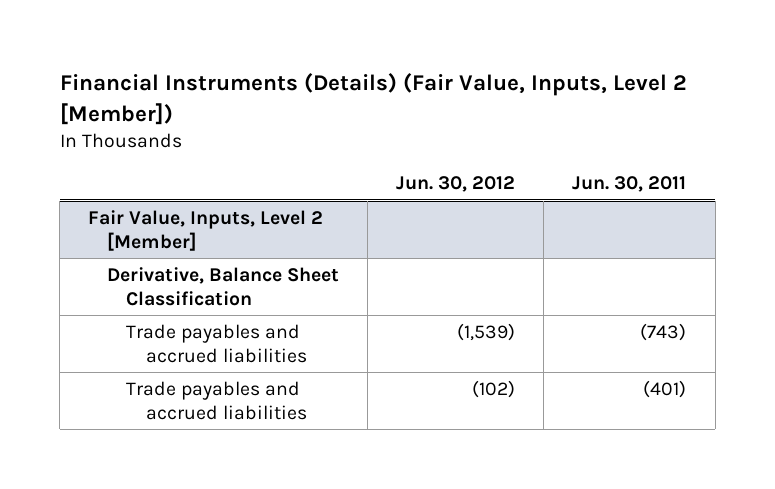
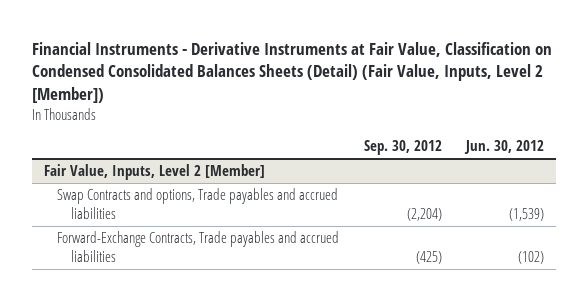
- Financial Instruments (Details) (Fair Value, Inputs, Level 2 [Member])
+ Financial Instruments - Derivative Instruments at Fair Value, Classification on Condensed Consolidated Balances Sheets (Detail) (Fair Value, Inputs, Level 2 [Member])
- | Jun. 30, 2012 | Jun. 30, 2011
+ | Sep. 30, 2012 | Jun. 30, 2012
@ Fair Value, Inputs, Level 2 [Member]
- Derivative, Balance Sheet Classification
- Trade payables and accrued liabilities | (1,539) | (743)
- Trade payables and accrued liabilities | (102) | (401)
+ Swap Contracts and options, Trade payables and accrued liabilities | (2,204) | (1,539)
+ Forward-Exchange Contracts, Trade payables and accrued liabilities | (425) | (102)

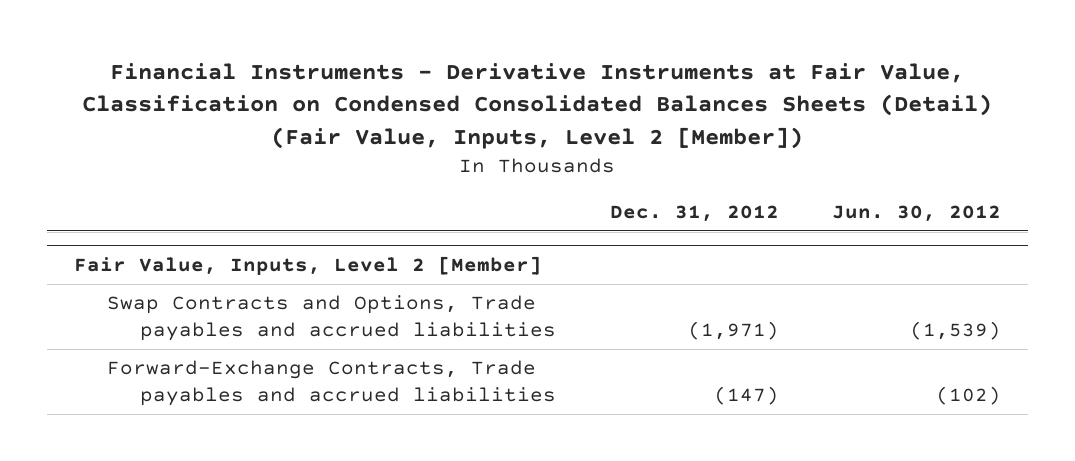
- | Sep. 30, 2012 | Jun. 30, 2012
+ | Dec. 31, 2012 | Jun. 30, 2012
@ Fair Value, Inputs, Level 2 [Member]
- Swap Contracts and options, Trade payables and accrued liabilities | (2,204) | (1,539)
+ Swap Contracts and Options, Trade payables and accrued liabilities | (1,971) | (1,539)

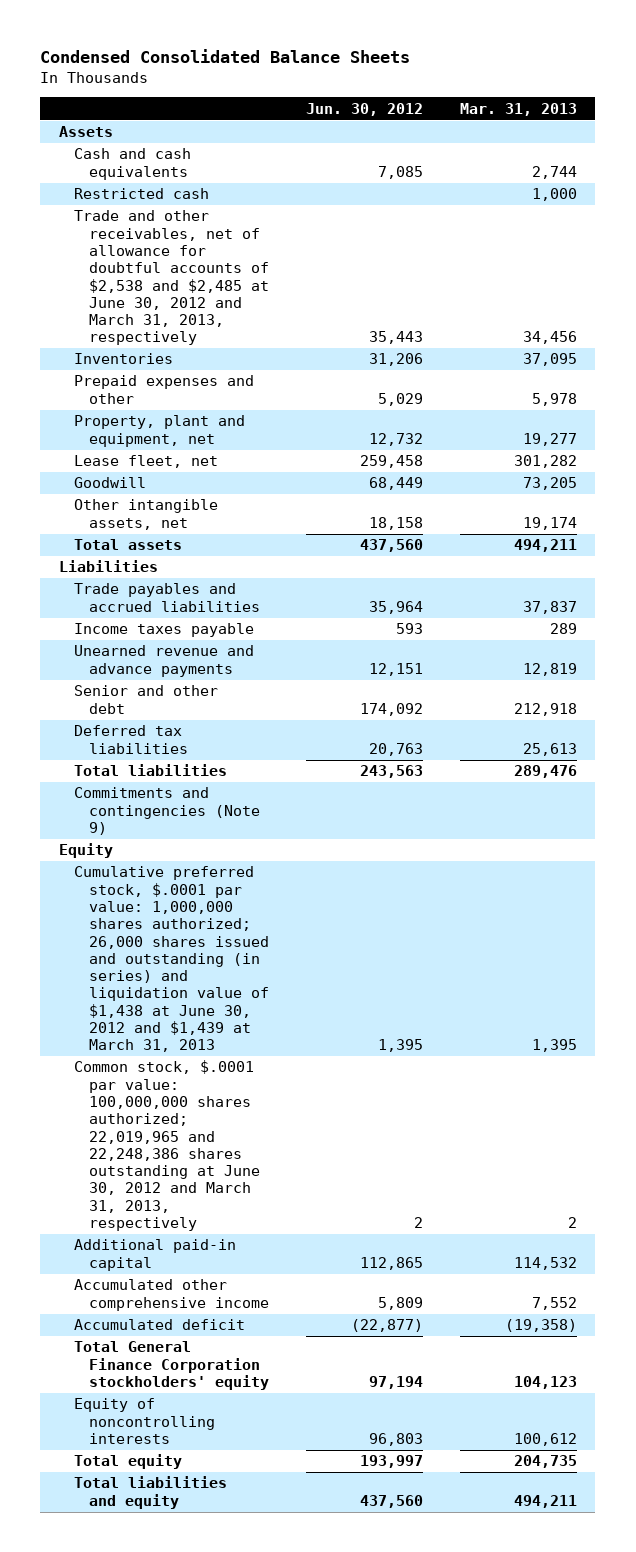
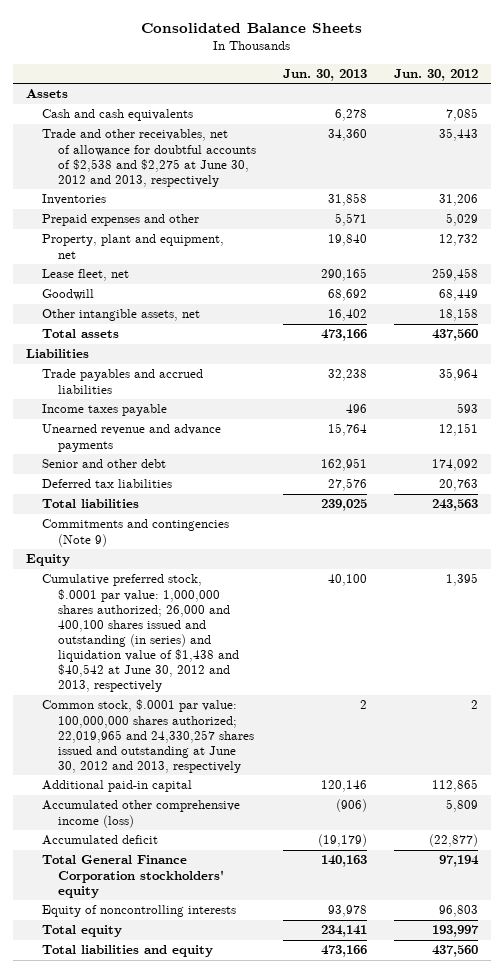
- Condensed Consolidated Balance Sheets
+ Consolidated Balance Sheets
- | Jun. 30, 2012 | Mar. 31, 2013
+ | Jun. 30, 2013 | Jun. 30, 2012
- Restricted cash | | 1,000
- Trade and other receivables, net of allowance for doubtful accounts of $2,538 and $2,485 at June 30, 2012 and March 31, 2013, respectively | 35,443 | 34,456
+ Trade and other receivables, net of allowance for doubtful accounts of $2,538 and $2,275 at June 30, 2012 and 2013, respectively | 34,360 | 35,443
- Cumulative preferred stock, $.0001 par value: 1,000,000 shares authorized; 26,000 shares issued and outstanding (in series) and liquidation value of $1,438 at June 30, 2012 and $1,439 at March 31, 2013 | 1,395 | 1,395
- Common stock, $.0001 par value: 100,000,000 shares authorized; 22,019,965 and 22,248,386 shares outstanding at June 30, 2012 and March 31, 2013, respectively | 2 | 2
+ Cumulative preferred stock, $.0001 par value: 1,000,000 shares authorized; 26,000 and 400,100 shares issued and outstanding (in series) and liquidation value of $1,438 and $40,542 at June 30, 2012 and 2013, respectively | 40,100 | 1,395
+ Common stock, $.0001 par value: 100,000,000 shares authorized; 22,019,965 and 24,330,257 shares issued and outstanding at June 30, 2012 and 2013, respectively | 2 | 2
- Accumulated other comprehensive income | 5,809 | 7,552
+ Accumulated other comprehensive income (loss) | (906) | 5,809

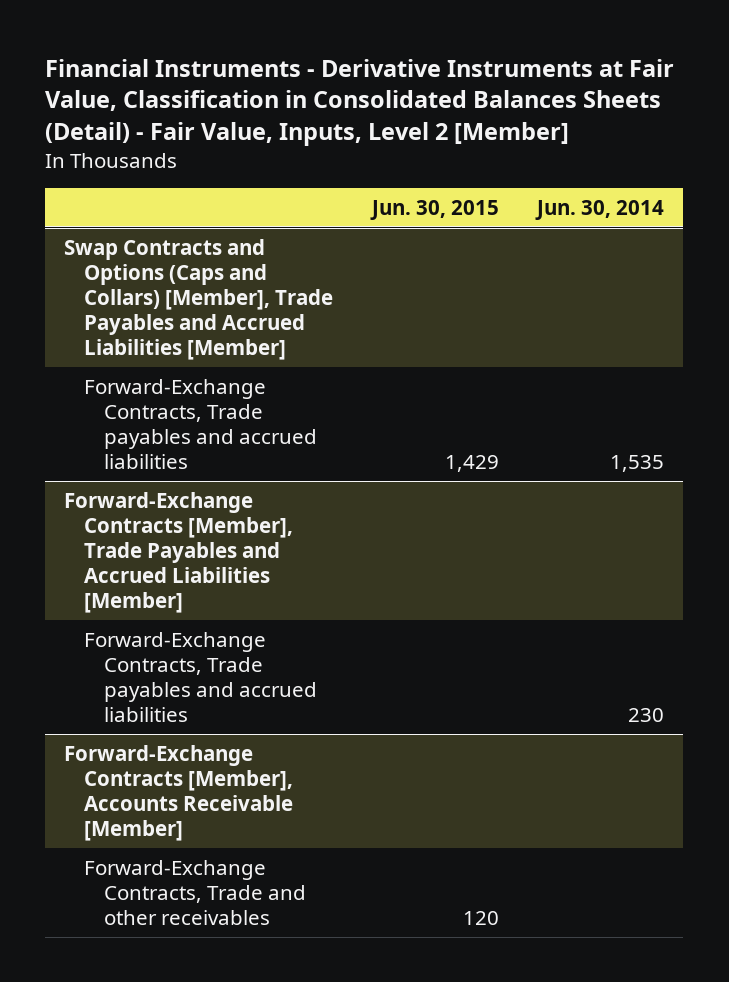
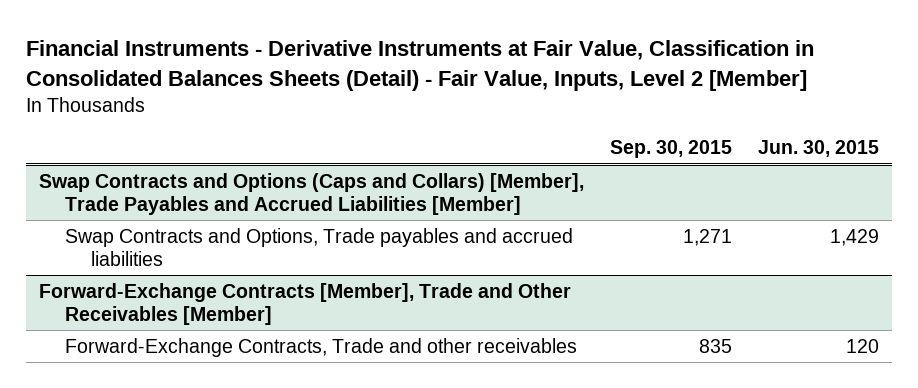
- | Jun. 30, 2015 | Jun. 30, 2014
+ | Sep. 30, 2015 | Jun. 30, 2015
@ Swap Contracts and Options (Caps and Collars) [Member], Trade Payables and Accrued Liabilities [Member]
- Forward-Exchange Contracts, Trade payables and accrued liabilities | 1,429 | 1,535
- Forward-Exchange Contracts [Member], Trade Payables and Accrued Liabilities [Member]
- Forward-Exchange Contracts, Trade payables and accrued liabilities | | 230
- Forward-Exchange Contracts [Member], Accounts Receivable [Member]
@ Swap Contracts and Options (Caps and Collars) [Member], Trade Payables and Accrued Liabilities [Member]
+ Swap Contracts and Options, Trade payables and accrued liabilities | 1,271 | 1,429
+ Forward-Exchange Contracts [Member], Trade and Other Receivables [Member]

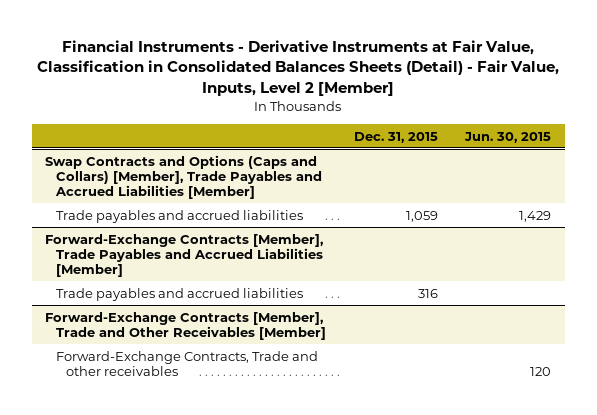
- | Sep. 30, 2015 | Jun. 30, 2015
+ | Dec. 31, 2015 | Jun. 30, 2015
@ Swap Contracts and Options (Caps and Collars) [Member], Trade Payables and Accrued Liabilities [Member]
- Swap Contracts and Options, Trade payables and accrued liabilities | 1,271 | 1,429
+ Trade payables and accrued liabilities | 1,059 | 1,429
+ Forward-Exchange Contracts [Member], Trade Payables and Accrued Liabilities [Member]
+ Trade payables and accrued liabilities | 316 |

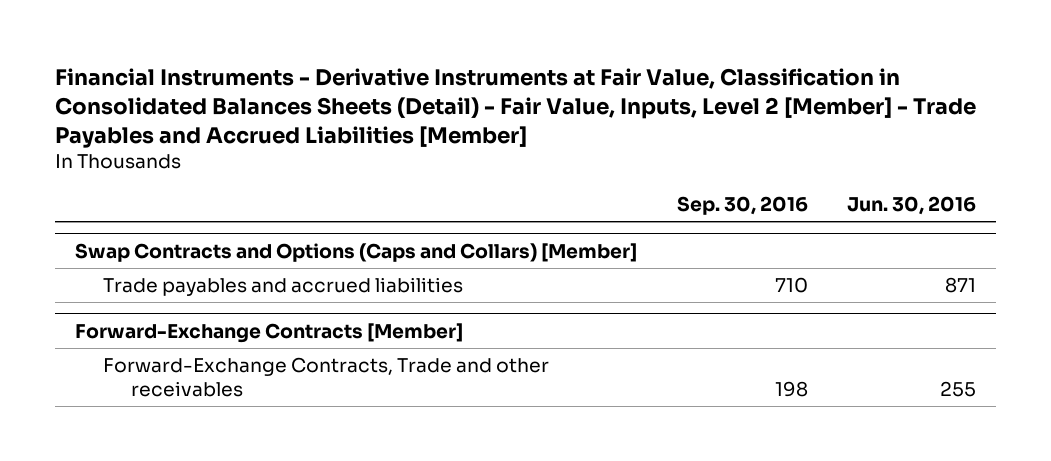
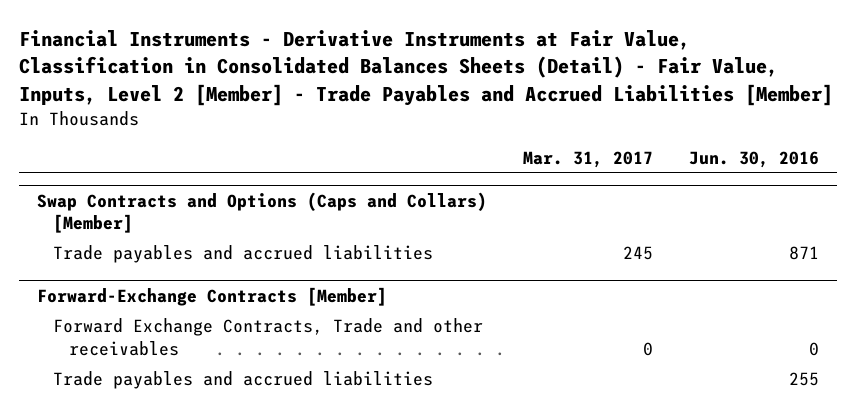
- | Sep. 30, 2016 | Jun. 30, 2016
+ | Mar. 31, 2017 | Jun. 30, 2016
@ Forward-Exchange Contracts [Member]
- Forward-Exchange Contracts, Trade and other receivables | 198 | 255
+ Forward Exchange Contracts, Trade and other receivables | 0 | 0
+ Trade payables and accrued liabilities | | 255

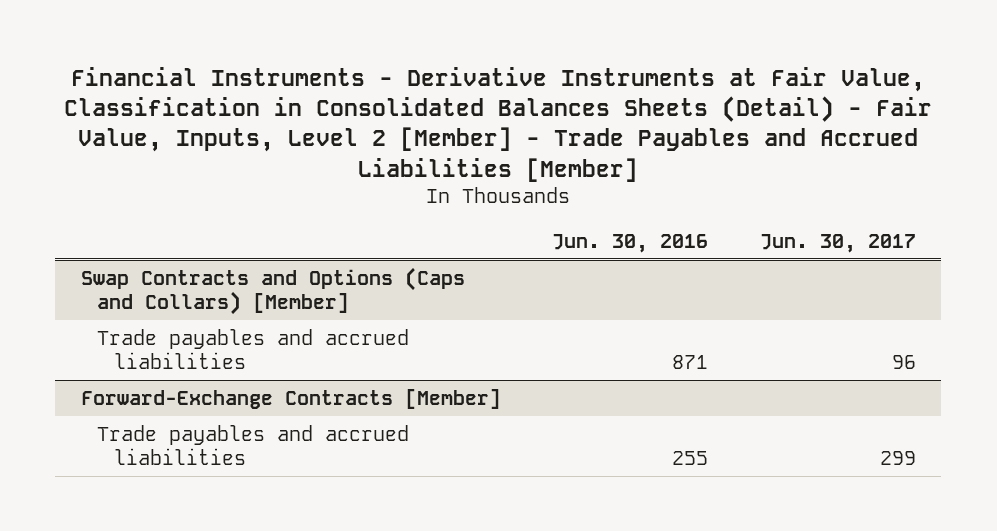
- | Mar. 31, 2017 | Jun. 30, 2016
+ | Jun. 30, 2016 | Jun. 30, 2017
@ Forward-Exchange Contracts [Member]
- Forward Exchange Contracts, Trade and other receivables | 0 | 0

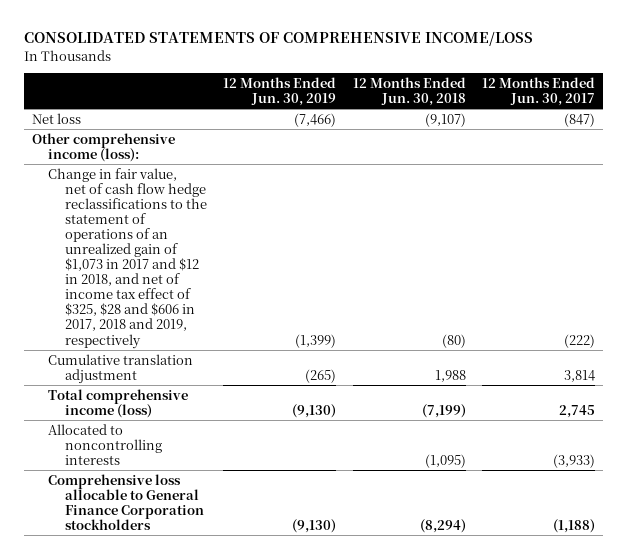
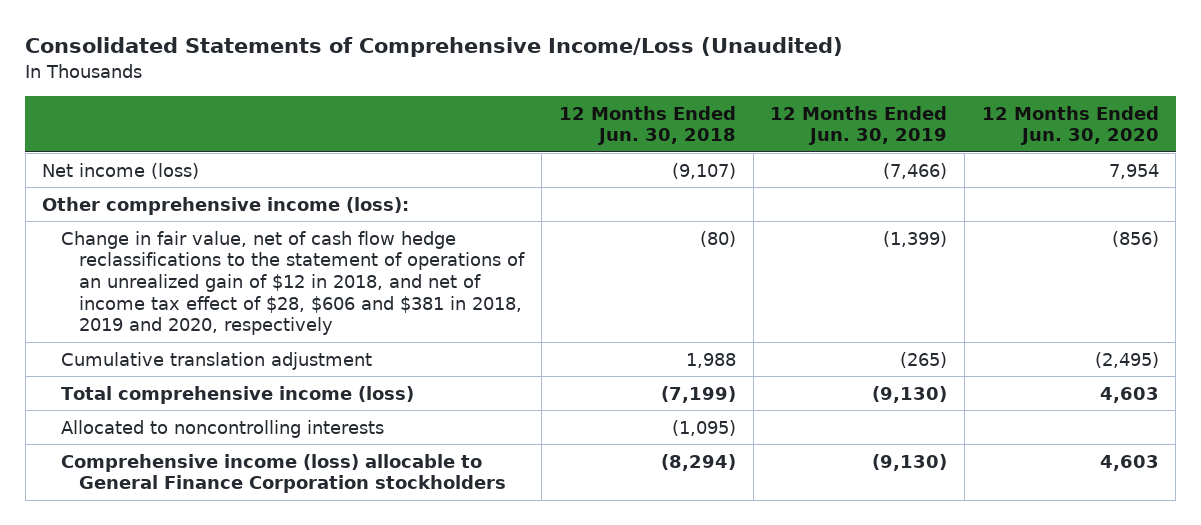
- CONSOLIDATED STATEMENTS OF COMPREHENSIVE INCOME/LOSS
+ Consolidated Statements of Comprehensive Income/Loss (Unaudited)
- | 12 Months Ended Jun. 30, 2019 | 12 Months Ended Jun. 30, 2018 | 12 Months Ended Jun. 30, 2017
+ | 12 Months Ended Jun. 30, 2018 | 12 Months Ended Jun. 30, 2019 | 12 Months Ended Jun. 30, 2020
- Net loss | (7,466) | (9,107) | (847)
+ Net income (loss) | (9,107) | (7,466) | 7,954
- Change in fair value, net of cash flow hedge reclassifications to the statement of operations of an unrealized gain of $1,073 in 2017 and $12 in 2018, and net of income tax effect of $325, $28 and $606 in 2017, 2018 and 2019, respectively | (1,399) | (80) | (222)
+ Change in fair value, net of cash flow hedge reclassifications to the statement of operations of an unrealized gain of $12 in 2018, and net of income tax effect of $28, $606 and $381 in 2018, 2019 and 2020, respectively | (80) | (1,399) | (856)
- Comprehensive loss allocable to General Finance Corporation stockholders | (9,130) | (8,294) | (1,188)
+ Comprehensive income (loss) allocable to General Finance Corporation stockholders | (8,294) | (9,130) | 4,603

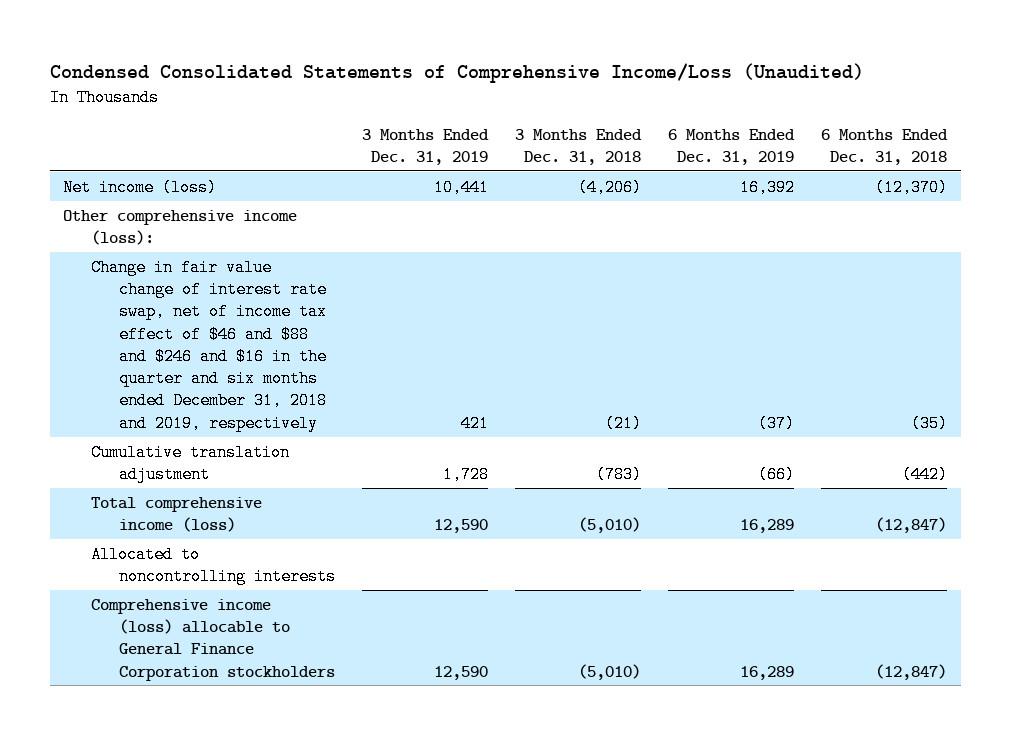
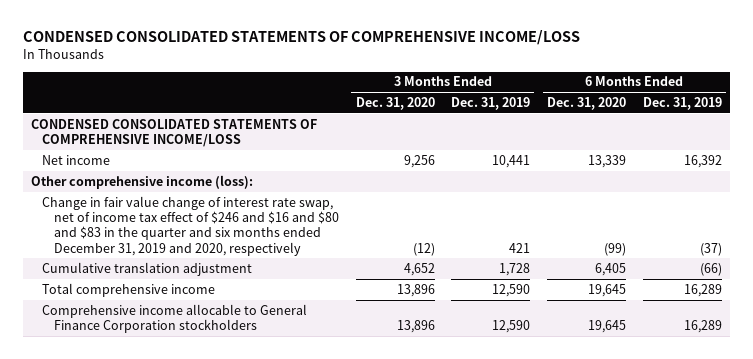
- Condensed Consolidated Statements of Comprehensive Income/Loss (Unaudited)
+ CONDENSED CONSOLIDATED STATEMENTS OF COMPREHENSIVE INCOME/LOSS
- | 3 Months Ended Dec. 31, 2019 | 3 Months Ended Dec. 31, 2018 | 6 Months Ended Dec. 31, 2019 | 6 Months Ended Dec. 31, 2018
+ | 3 Months Ended Dec. 31, 2020 | 3 Months Ended Dec. 31, 2019 | 6 Months Ended Dec. 31, 2020 | 6 Months Ended Dec. 31, 2019
- Net income (loss) | 10,441 | (4,206) | 16,392 | (12,370)
+ CONDENSED CONSOLIDATED STATEMENTS OF COMPREHENSIVE INCOME/LOSS
+ Net income | 9,256 | 10,441 | 13,339 | 16,392
- Change in fair value change of interest rate swap, net of income tax effect of $46 and $88 and $246 and $16 in the quarter and six months ended December 31, 2018 and 2019, respectively | 421 | (21) | (37) | (35)
+ Change in fair value change of interest rate swap, net of income tax effect of $246 and $16 and $80 and $83 in the quarter and six months ended December 31, 2019 and 2020, respectively | (12) | 421 | (99) | (37)
- Total comprehensive income (loss) | 12,590 | (5,010) | 16,289 | (12,847)
- Allocated to noncontrolling interests
- Comprehensive income (loss) allocable to General Finance Corporation stockholders | 12,590 | (5,010) | 16,289 | (12,847)
+ Total comprehensive income | 13,896 | 12,590 | 19,645 | 16,289
+ Comprehensive income allocable to General Finance Corporation stockholders | 13,896 | 12,590 | 19,645 | 16,289

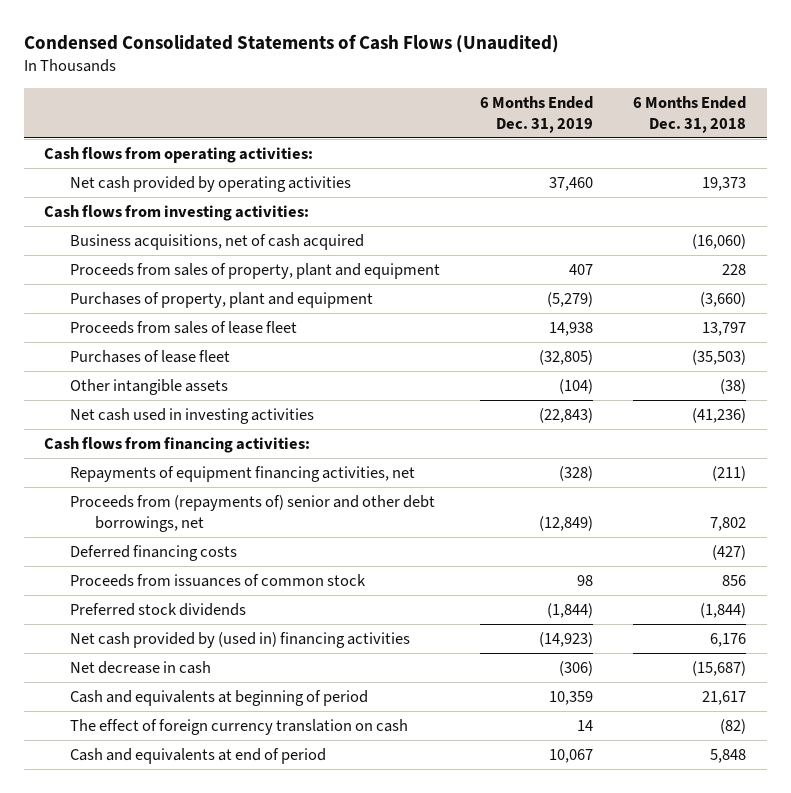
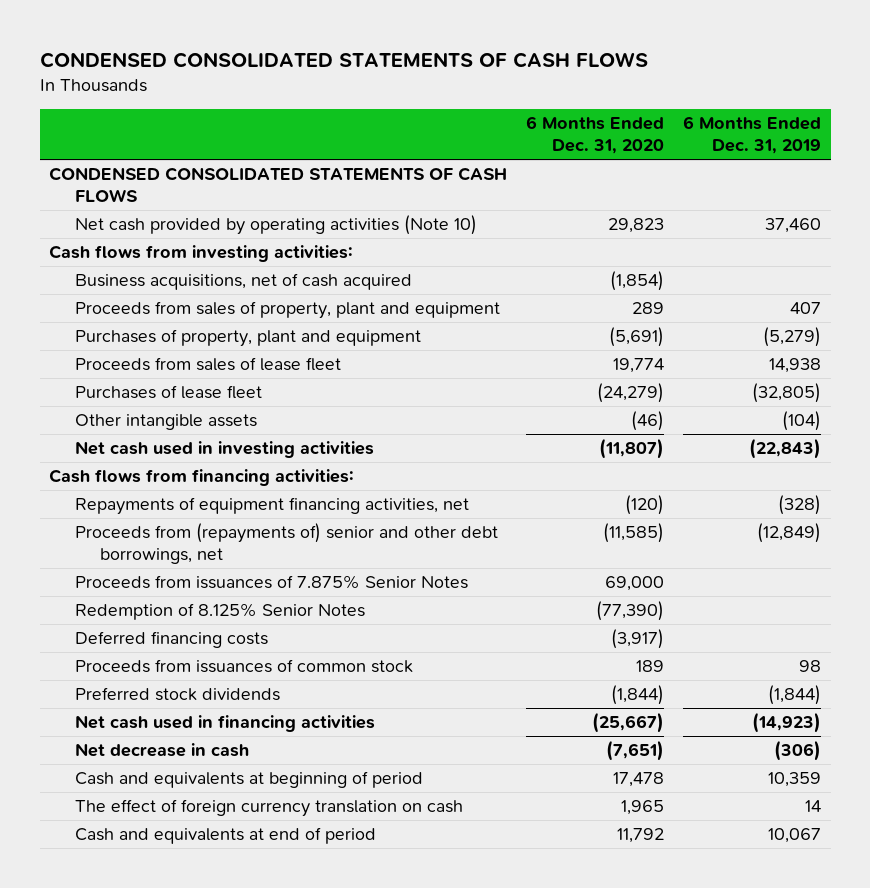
- Condensed Consolidated Statements of Cash Flows (Unaudited)
+ CONDENSED CONSOLIDATED STATEMENTS OF CASH FLOWS
- | 6 Months Ended Dec. 31, 2019 | 6 Months Ended Dec. 31, 2018
+ | 6 Months Ended Dec. 31, 2020 | 6 Months Ended Dec. 31, 2019
- Cash flows from operating activities:
- Net cash provided by operating activities | 37,460 | 19,373
+ CONDENSED CONSOLIDATED STATEMENTS OF CASH FLOWS
+ Net cash provided by operating activities (Note 10) | 29,823 | 37,460
+ Proceeds from issuances of 7.875% Senior Notes | 69,000 |
+ Redemption of 8.125% Senior Notes | (77,390) |
- Net cash provided by (used in) financing activities | (14,923) | 6,176
+ Net cash used in financing activities | (25,667) | (14,923)

